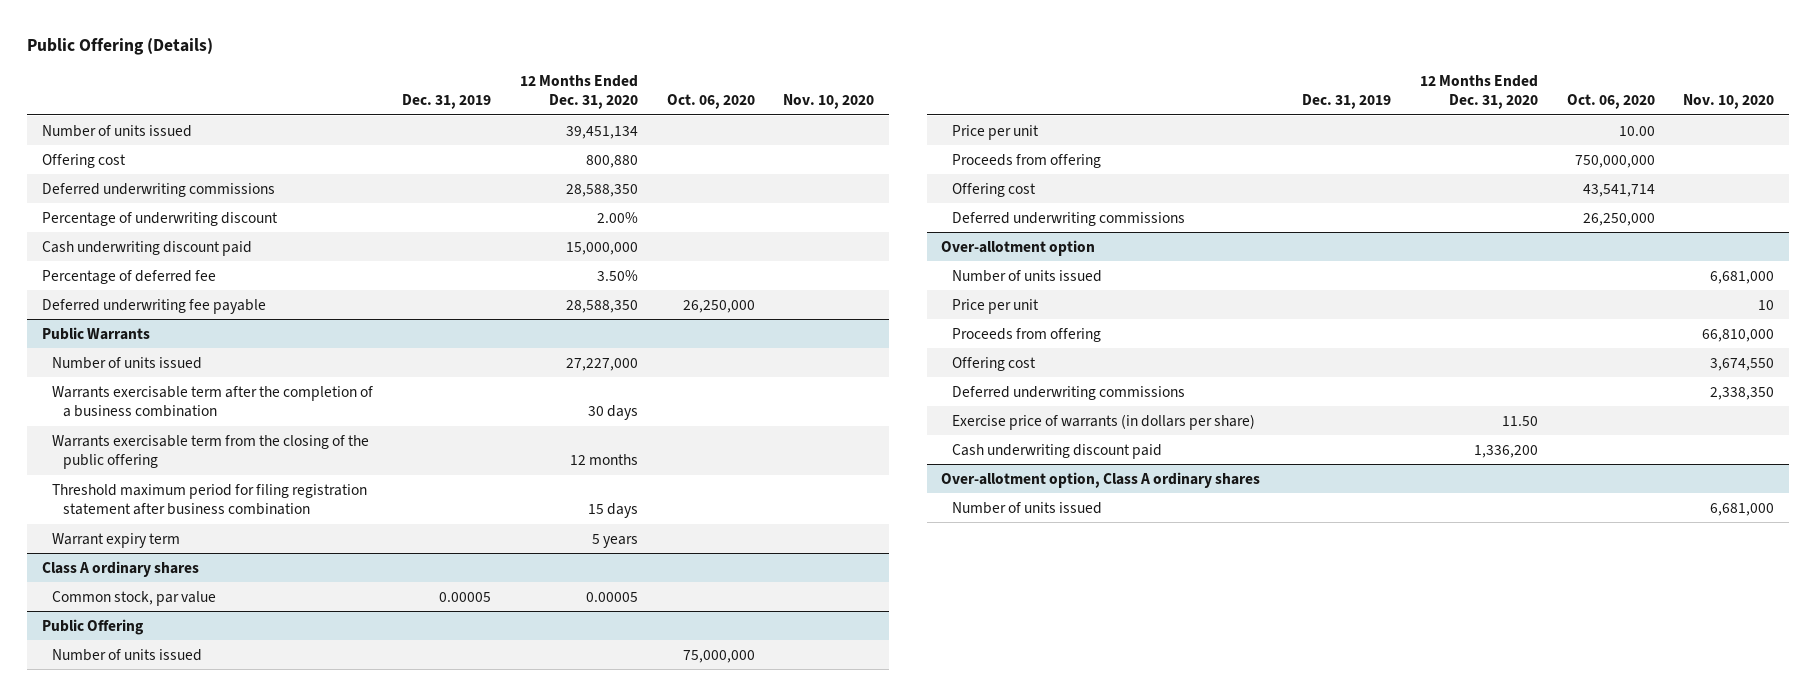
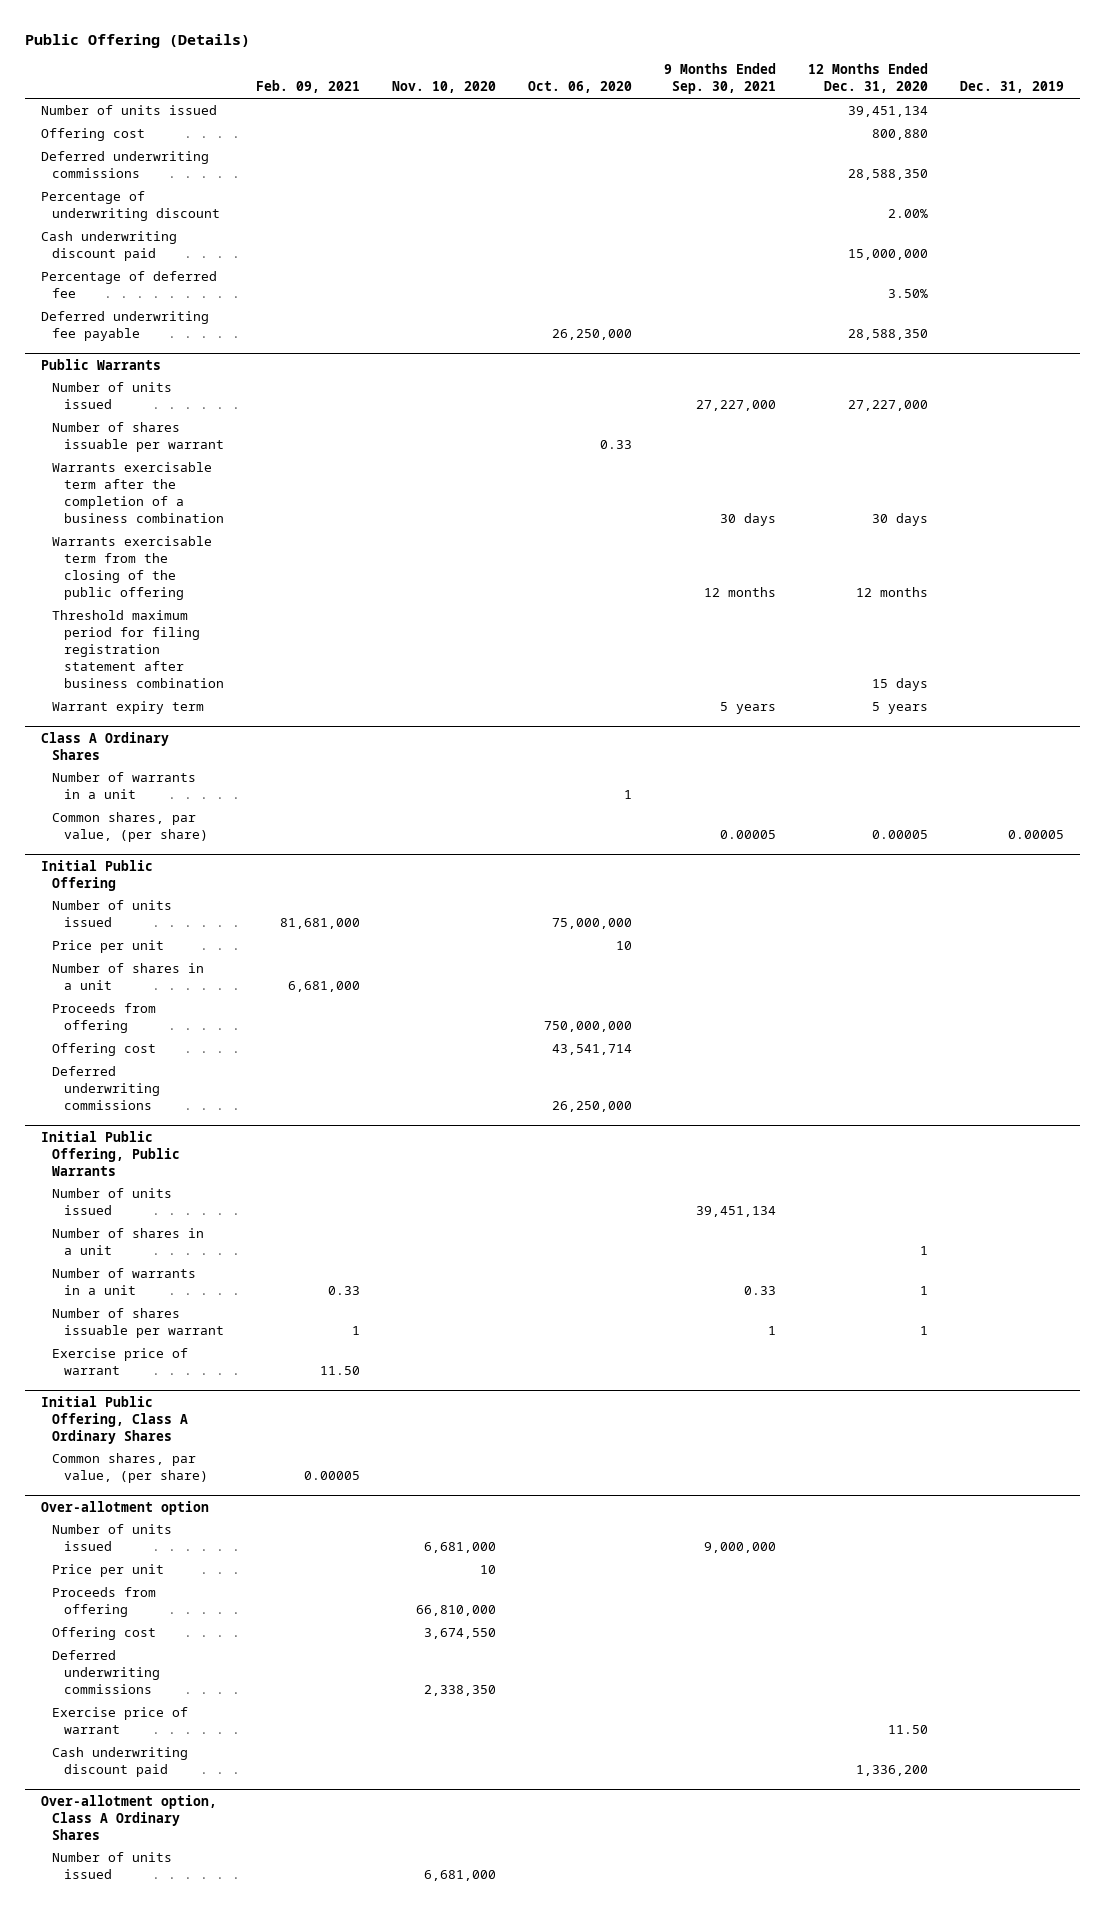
- | Dec. 31, 2019 | 12 Months Ended Dec. 31, 2020 | Oct. 06, 2020 | Nov. 10, 2020
+ | Feb. 09, 2021 | Nov. 10, 2020 | Oct. 06, 2020 | 9 Months Ended Sep. 30, 2021 | 12 Months Ended Dec. 31, 2020 | Dec. 31, 2019
@ Public Warrants
+ Number of shares issuable per warrant | | | 0.33 | | |
- Class A ordinary shares
- Common stock, par value | 0.00005 | 0.00005 | |
- Public Offering
+ Class A Ordinary Shares
+ Number of warrants in a unit | | | 1 | | |
+ Common shares, par value, (per share) | | | | 0.00005 | 0.00005 | 0.00005
+ Initial Public Offering
- Price per unit | | | 10.00 |
+ Price per unit | | | 10 | | |
+ Number of shares in a unit | 6,681,000 | | | | |
+ Initial Public Offering, Public Warrants
+ Number of units issued | | | | 39,451,134 | |
+ Number of shares in a unit | | | | | 1 |
+ Number of warrants in a unit | 0.33 | | | 0.33 | 1 |
+ Number of shares issuable per warrant | 1 | | | 1 | 1 |
+ Exercise price of warrant | 11.50 | | | | |
+ Initial Public Offering, Class A Ordinary Shares
+ Common shares, par value, (per share) | 0.00005 | | | | |
@ Over-allotment option
- Exercise price of warrants (in dollars per share) | | 11.50 | |
+ Exercise price of warrant | | | | | 11.50 |
- Over-allotment option, Class A ordinary shares
+ Over-allotment option, Class A Ordinary Shares

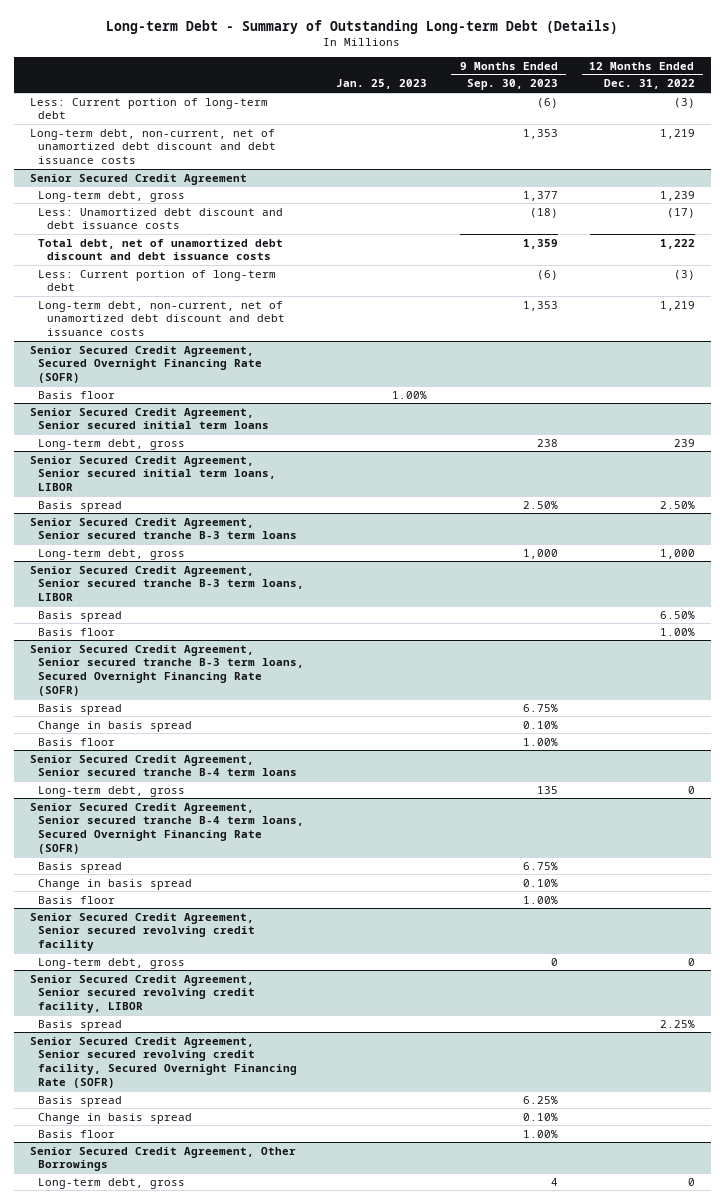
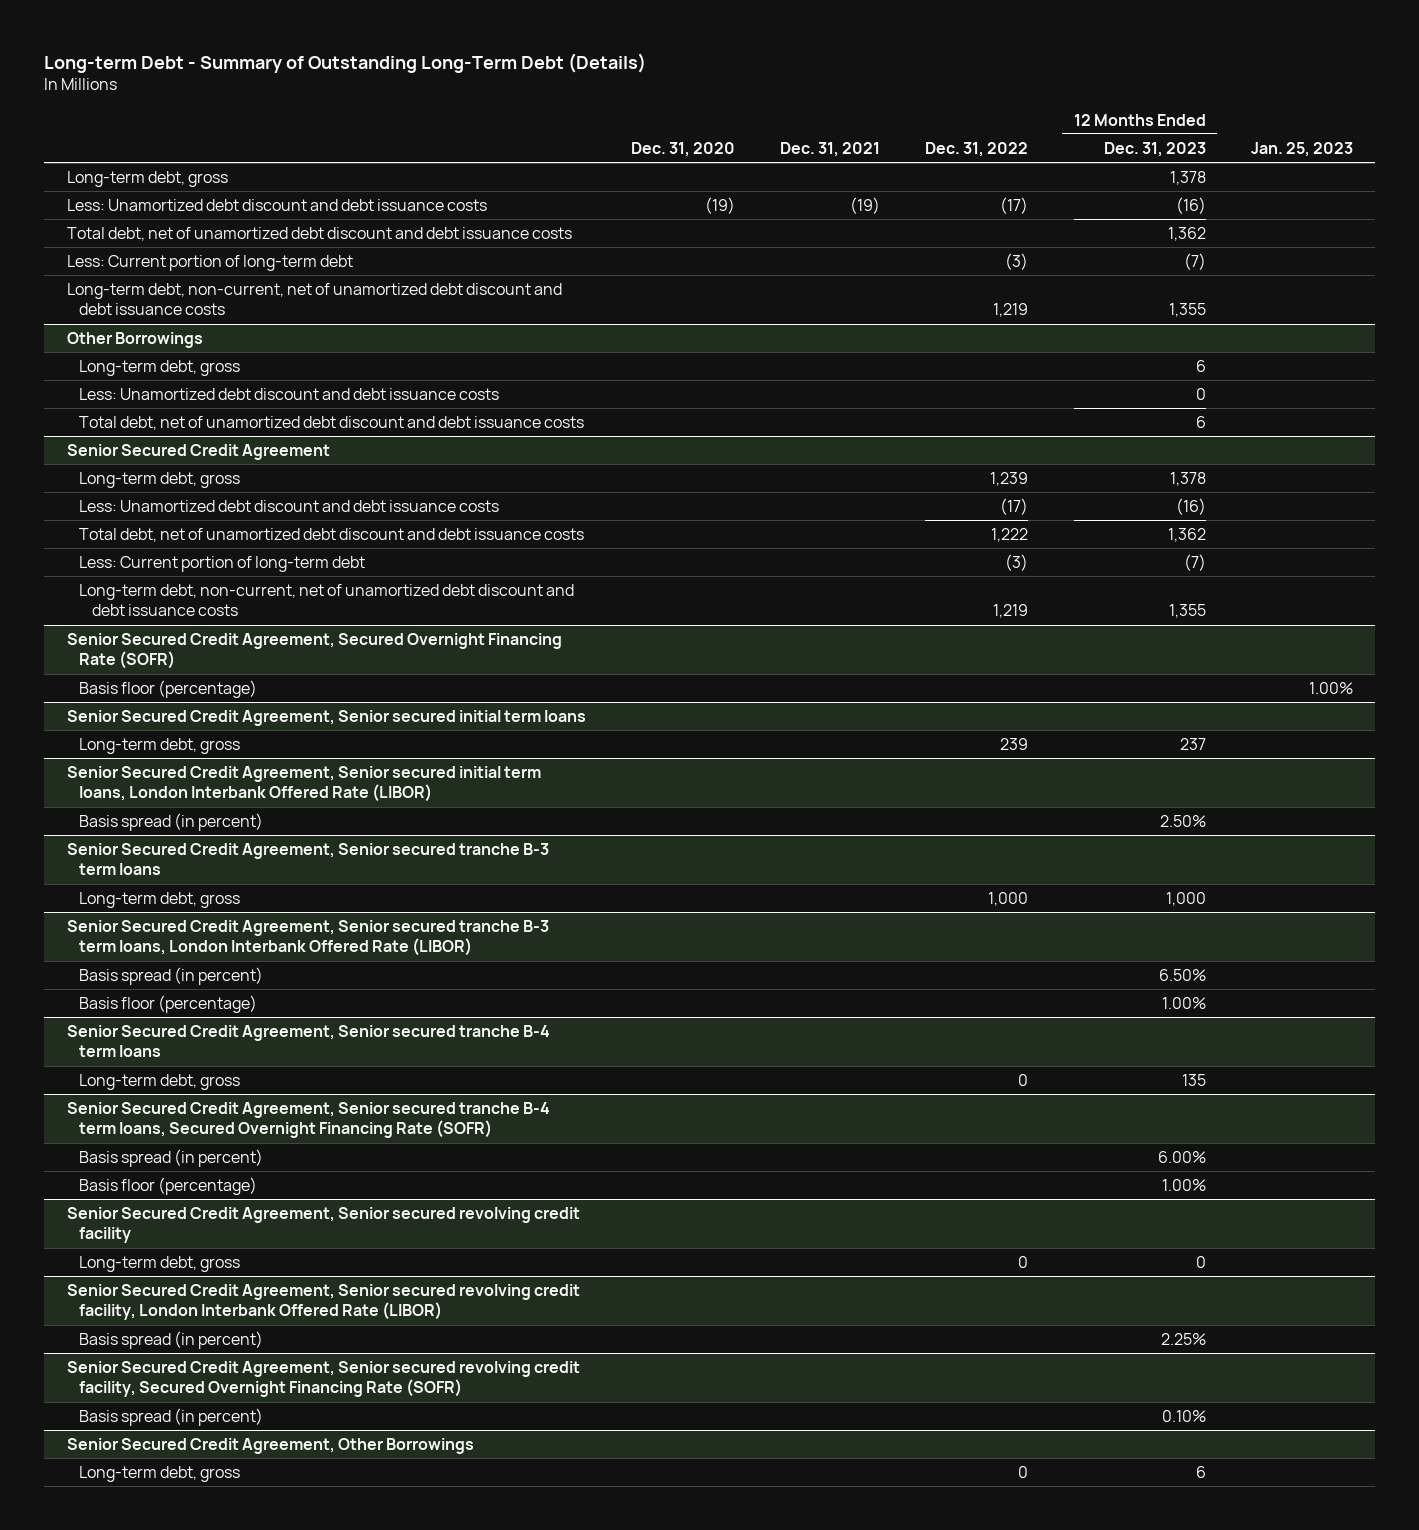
- Long-term Debt - Summary of Outstanding Long-term Debt (Details)
+ Long-term Debt - Summary of Outstanding Long-Term Debt (Details)
- | Jan. 25, 2023 | 9 Months Ended Sep. 30, 2023 | 12 Months Ended Dec. 31, 2022
+ | Dec. 31, 2020 | Dec. 31, 2021 | Dec. 31, 2022 | 12 Months Ended Dec. 31, 2023 | Jan. 25, 2023
+ Long-term debt, gross | | | | 1,378 |
+ Less: Unamortized debt discount and debt issuance costs | (19) | (19) | (17) | (16) |
+ Total debt, net of unamortized debt discount and debt issuance costs | | | | 1,362 |
+ Other Borrowings
+ Long-term debt, gross | | | | 6 |
+ Less: Unamortized debt discount and debt issuance costs | | | | 0 |
+ Total debt, net of unamortized debt discount and debt issuance costs | | | | 6 |
@ Senior Secured Credit Agreement, Secured Overnight Financing Rate (SOFR)
- Basis floor | 1.00% | |
+ Basis floor (percentage) | | | | | 1.00%
- Senior Secured Credit Agreement, Senior secured initial term loans, LIBOR
- Basis spread | | 2.50% | 2.50%
+ Senior Secured Credit Agreement, Senior secured initial term loans, London Interbank Offered Rate (LIBOR)
+ Basis spread (in percent) | | | | 2.50% |
- Senior Secured Credit Agreement, Senior secured tranche B-3 term loans, LIBOR
- Basis spread | | | 6.50%
- Basis floor | | | 1.00%
- Senior Secured Credit Agreement, Senior secured tranche B-3 term loans, Secured Overnight Financing Rate (SOFR)
- Basis spread | | 6.75% |
- Change in basis spread | | 0.10% |
- Basis floor | | 1.00% |
+ Senior Secured Credit Agreement, Senior secured tranche B-3 term loans, London Interbank Offered Rate (LIBOR)
+ Basis spread (in percent) | | | | 6.50% |
+ Basis floor (percentage) | | | | 1.00% |
@ Senior Secured Credit Agreement, Senior secured tranche B-4 term loans, Secured Overnight Financing Rate (SOFR)
- Basis spread | | 6.75% |
- Change in basis spread | | 0.10% |
- Basis floor | | 1.00% |
+ Basis spread (in percent) | | | | 6.00% |
+ Basis floor (percentage) | | | | 1.00% |
- Senior Secured Credit Agreement, Senior secured revolving credit facility, LIBOR
- Basis spread | | | 2.25%
+ Senior Secured Credit Agreement, Senior secured revolving credit facility, London Interbank Offered Rate (LIBOR)
+ Basis spread (in percent) | | | | 2.25% |
@ Senior Secured Credit Agreement, Senior secured revolving credit facility, Secured Overnight Financing Rate (SOFR)
- Basis spread | | 6.25% |
- Change in basis spread | | 0.10% |
- Basis floor | | 1.00% |
+ Basis spread (in percent) | | | | 0.10% |

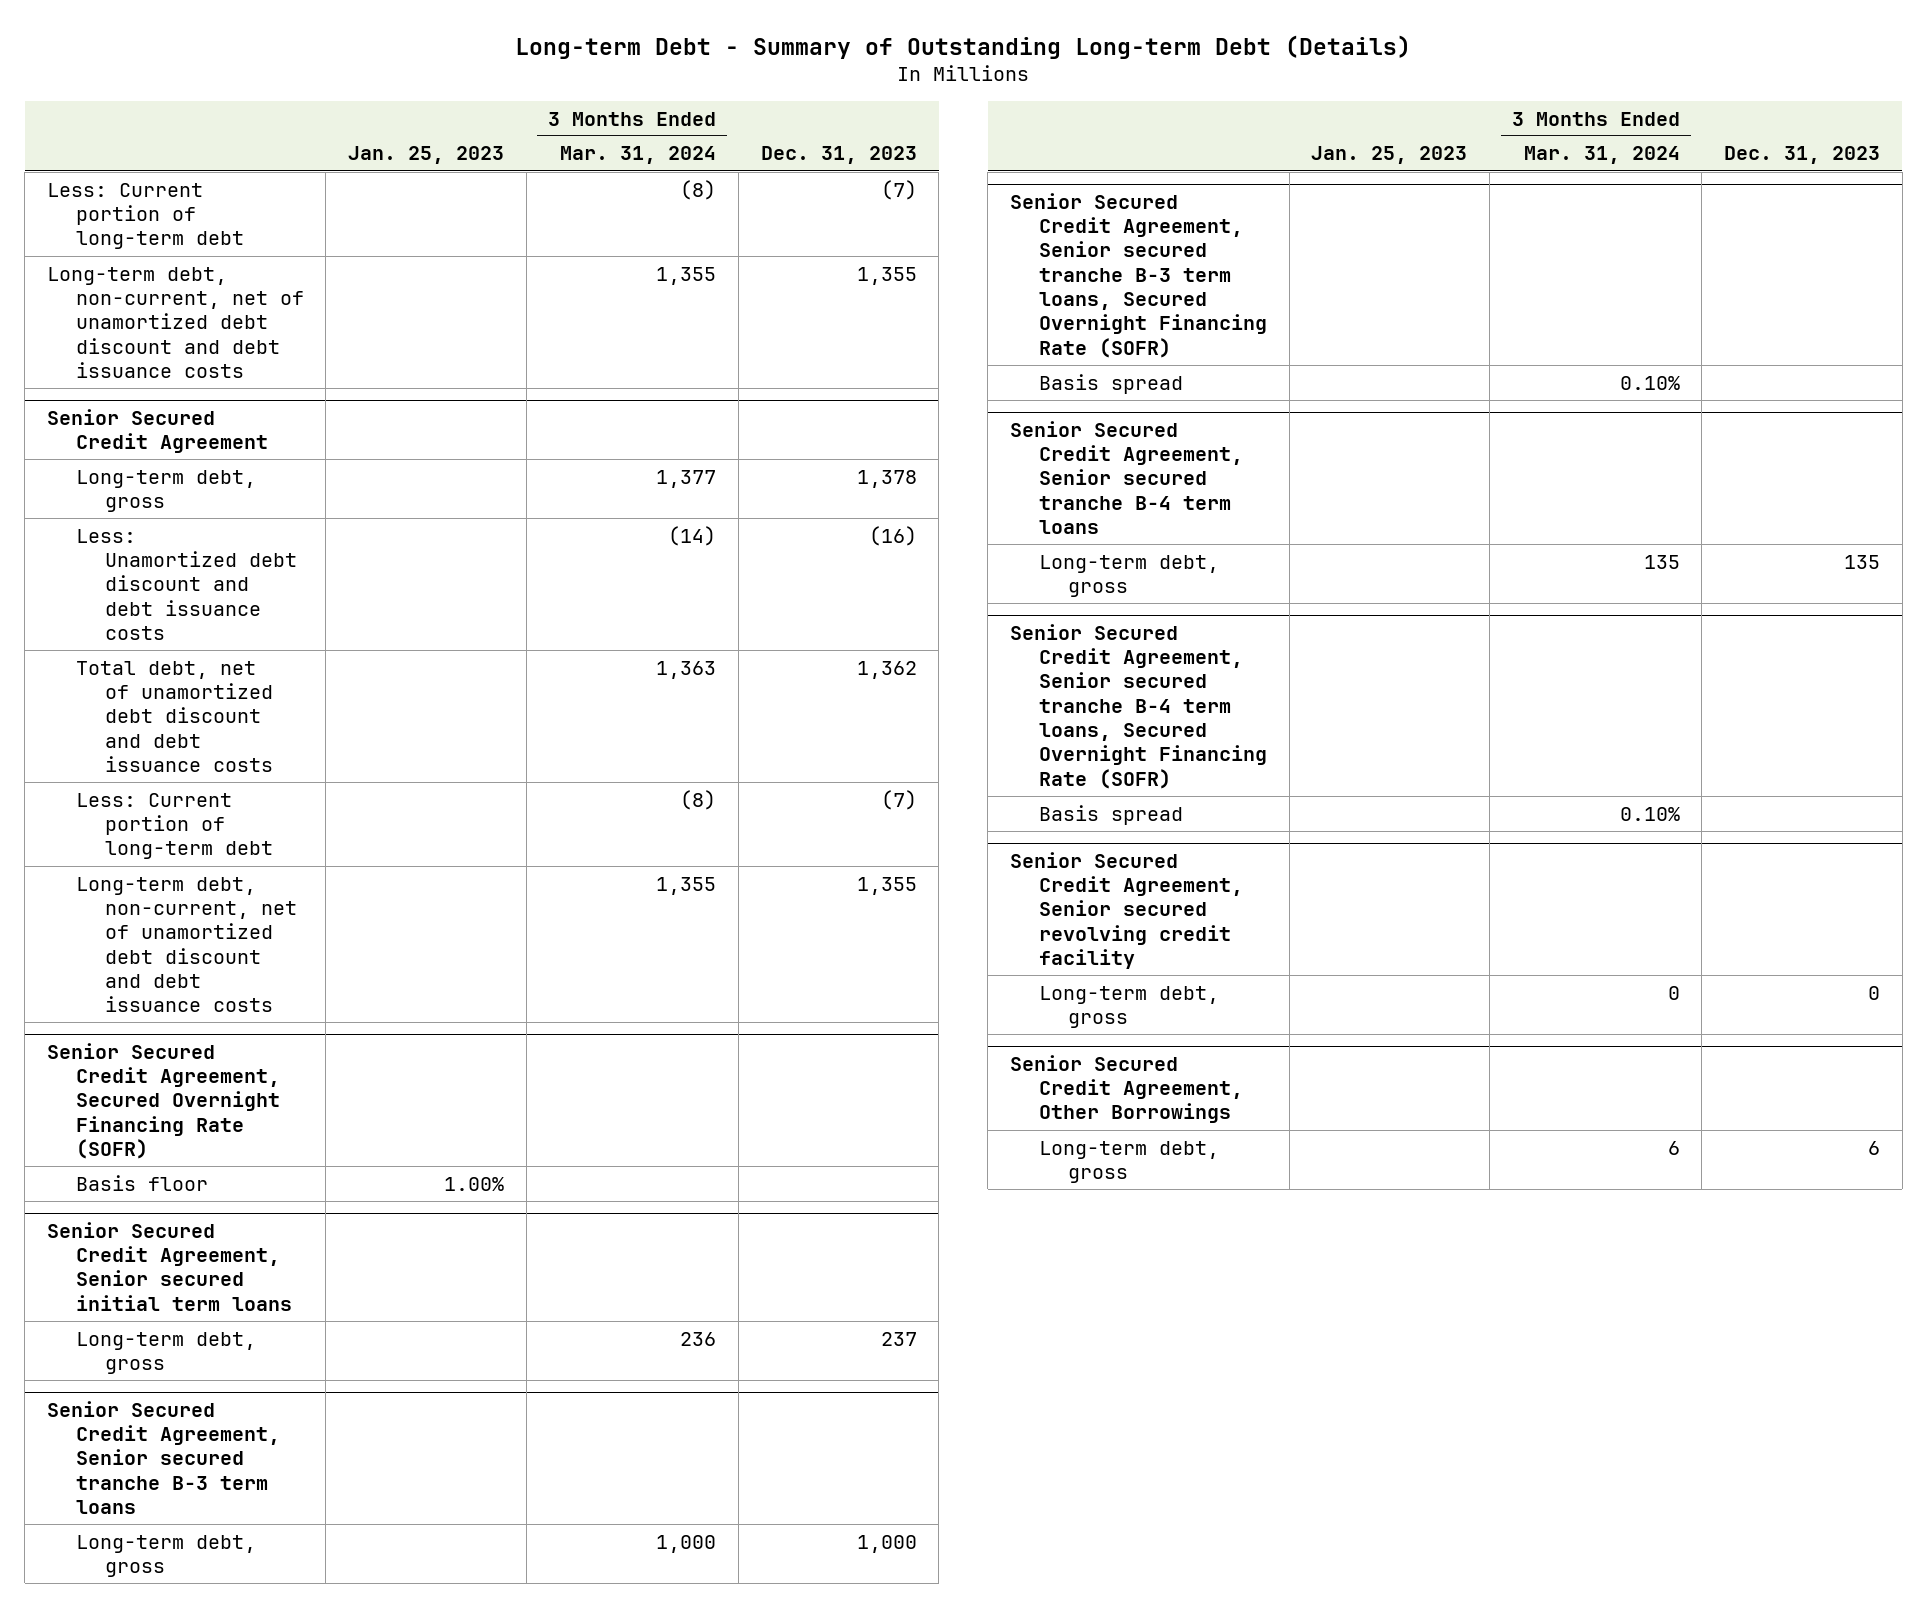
- Long-term Debt - Summary of Outstanding Long-Term Debt (Details)
+ Long-term Debt - Summary of Outstanding Long-term Debt (Details)
- | Dec. 31, 2020 | Dec. 31, 2021 | Dec. 31, 2022 | 12 Months Ended Dec. 31, 2023 | Jan. 25, 2023
+ | Jan. 25, 2023 | 3 Months Ended Mar. 31, 2024 | Dec. 31, 2023
- Long-term debt, gross | | | | 1,378 |
- Less: Unamortized debt discount and debt issuance costs | (19) | (19) | (17) | (16) |
- Total debt, net of unamortized debt discount and debt issuance costs | | | | 1,362 |
- Other Borrowings
- Long-term debt, gross | | | | 6 |
- Less: Unamortized debt discount and debt issuance costs | | | | 0 |
- Total debt, net of unamortized debt discount and debt issuance costs | | | | 6 |
@ Senior Secured Credit Agreement, Secured Overnight Financing Rate (SOFR)
- Basis floor (percentage) | | | | | 1.00%
+ Basis floor | 1.00% | |
- Senior Secured Credit Agreement, Senior secured initial term loans, London Interbank Offered Rate (LIBOR)
- Basis spread (in percent) | | | | 2.50% |
- Senior Secured Credit Agreement, Senior secured tranche B-3 term loans, London Interbank Offered Rate (LIBOR)
- Basis spread (in percent) | | | | 6.50% |
- Basis floor (percentage) | | | | 1.00% |
+ Senior Secured Credit Agreement, Senior secured tranche B-3 term loans, Secured Overnight Financing Rate (SOFR)
+ Basis spread | | 0.10% |
@ Senior Secured Credit Agreement, Senior secured tranche B-4 term loans, Secured Overnight Financing Rate (SOFR)
- Basis spread (in percent) | | | | 6.00% |
- Basis floor (percentage) | | | | 1.00% |
+ Basis spread | | 0.10% |
- Senior Secured Credit Agreement, Senior secured revolving credit facility, London Interbank Offered Rate (LIBOR)
- Basis spread (in percent) | | | | 2.25% |
- Senior Secured Credit Agreement, Senior secured revolving credit facility, Secured Overnight Financing Rate (SOFR)
- Basis spread (in percent) | | | | 0.10% |

